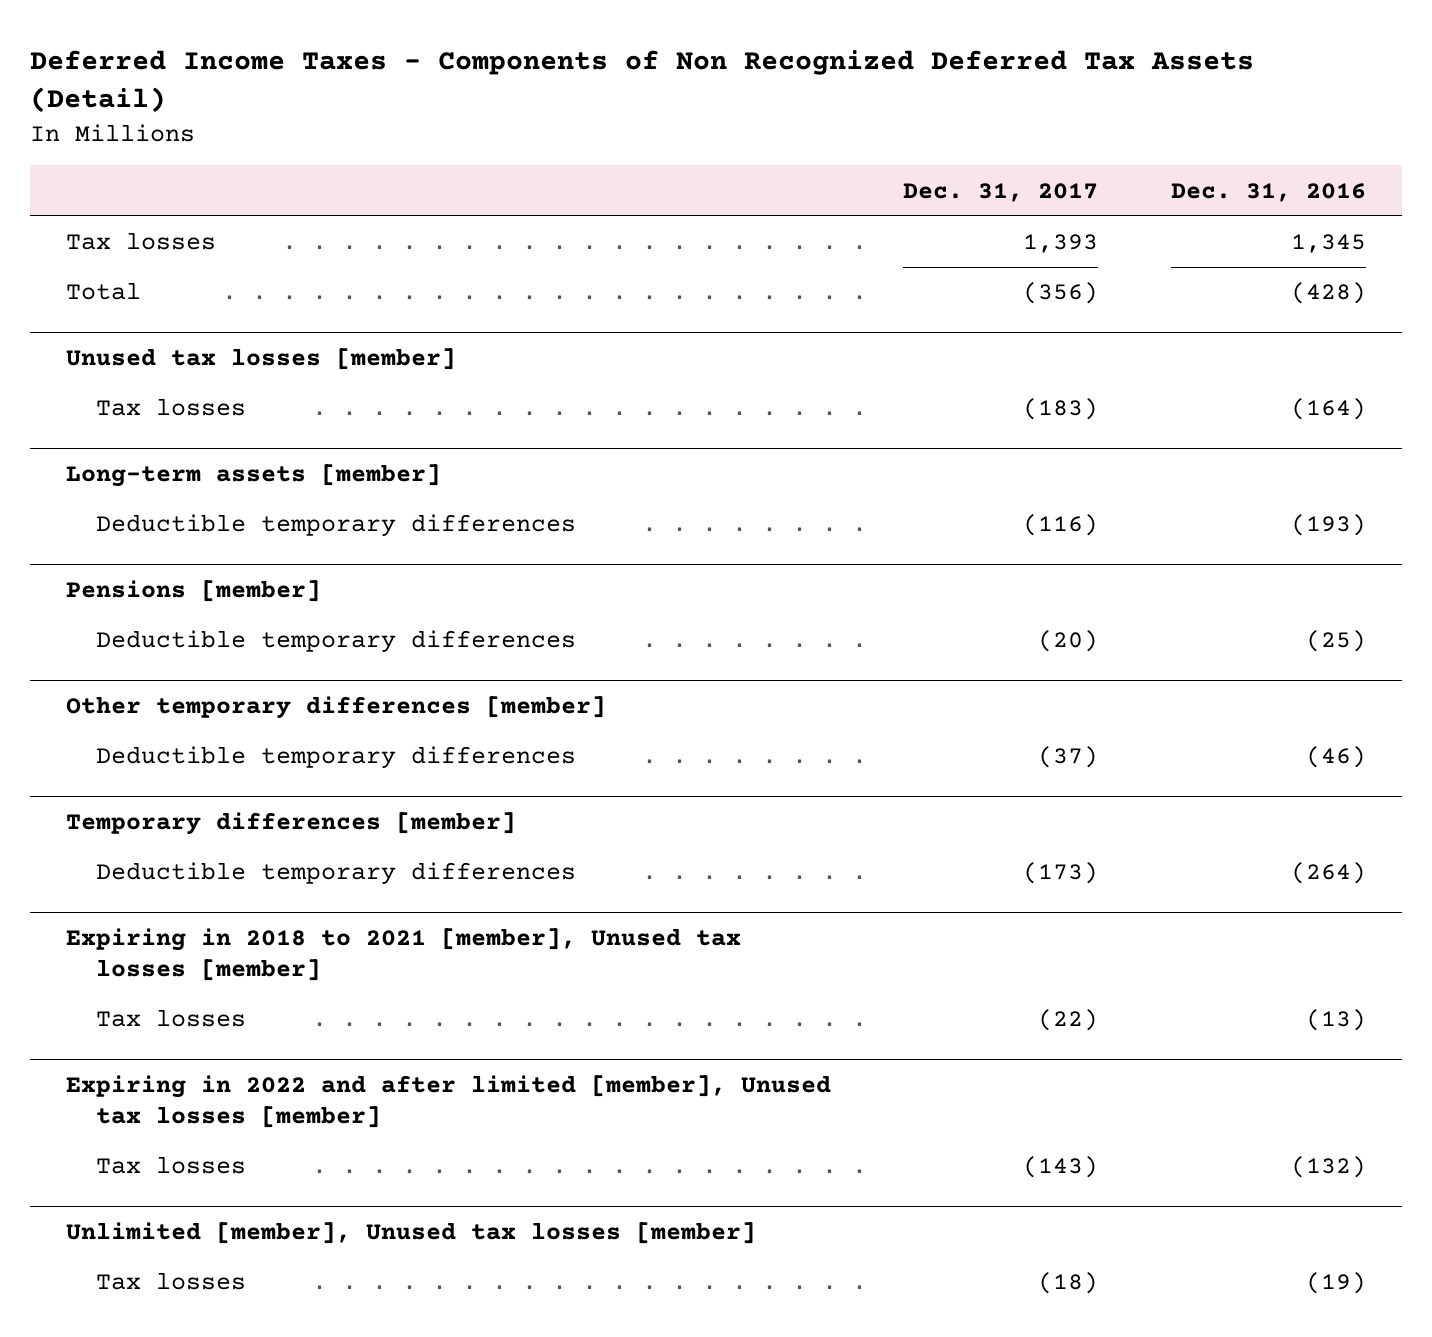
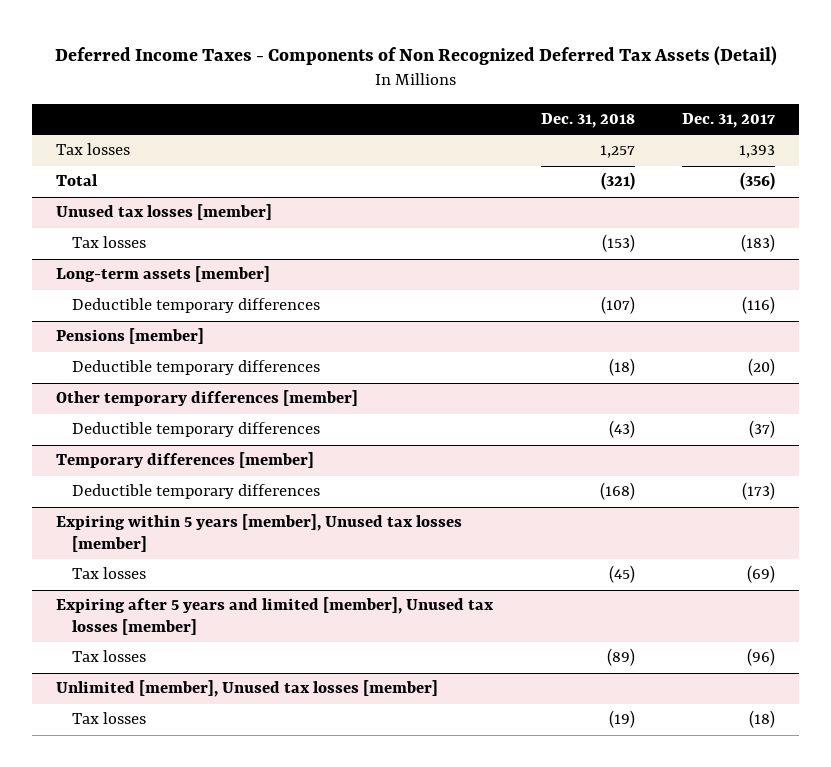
- | Dec. 31, 2017 | Dec. 31, 2016
+ | Dec. 31, 2018 | Dec. 31, 2017
- Expiring in 2018 to 2021 [member], Unused tax losses [member]
- Tax losses | (22) | (13)
- Expiring in 2022 and after limited [member], Unused tax losses [member]
- Tax losses | (143) | (132)
+ Expiring within 5 years [member], Unused tax losses [member]
+ Tax losses | (45) | (69)
+ Expiring after 5 years and limited [member], Unused tax losses [member]
+ Tax losses | (89) | (96)

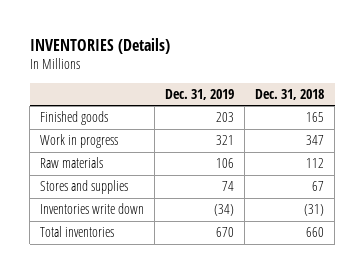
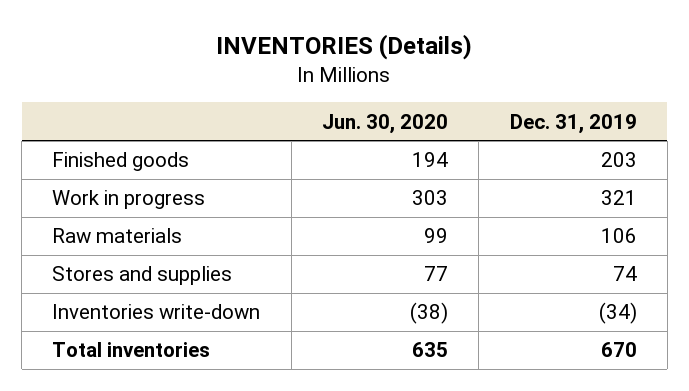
- | Dec. 31, 2019 | Dec. 31, 2018
+ | Jun. 30, 2020 | Dec. 31, 2019
- Inventories write down | (34) | (31)
+ Inventories write-down | (38) | (34)

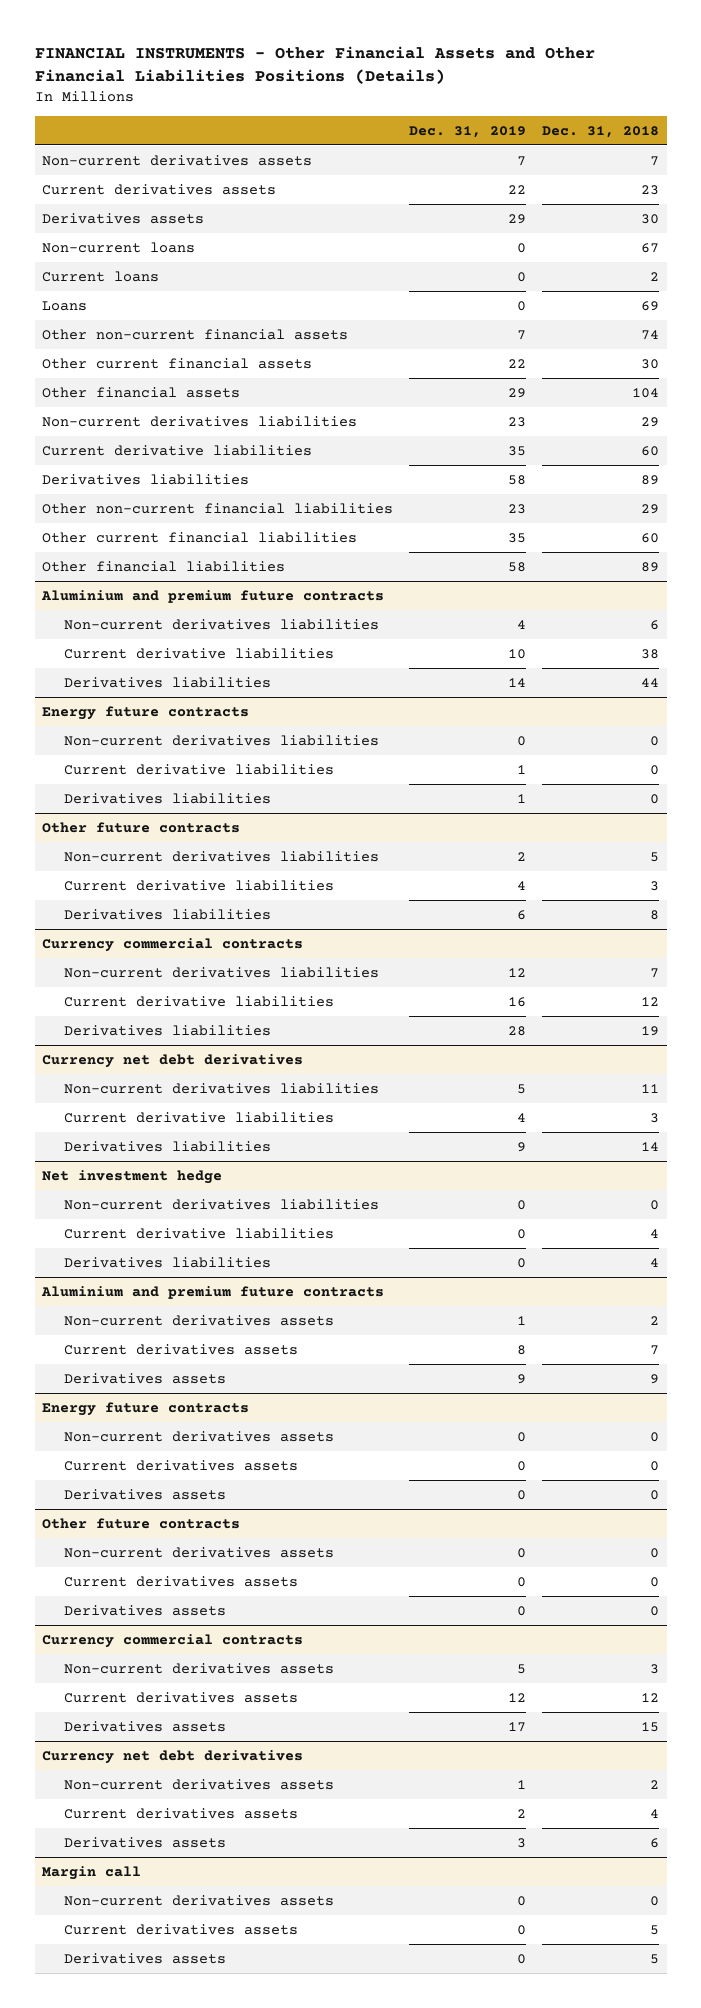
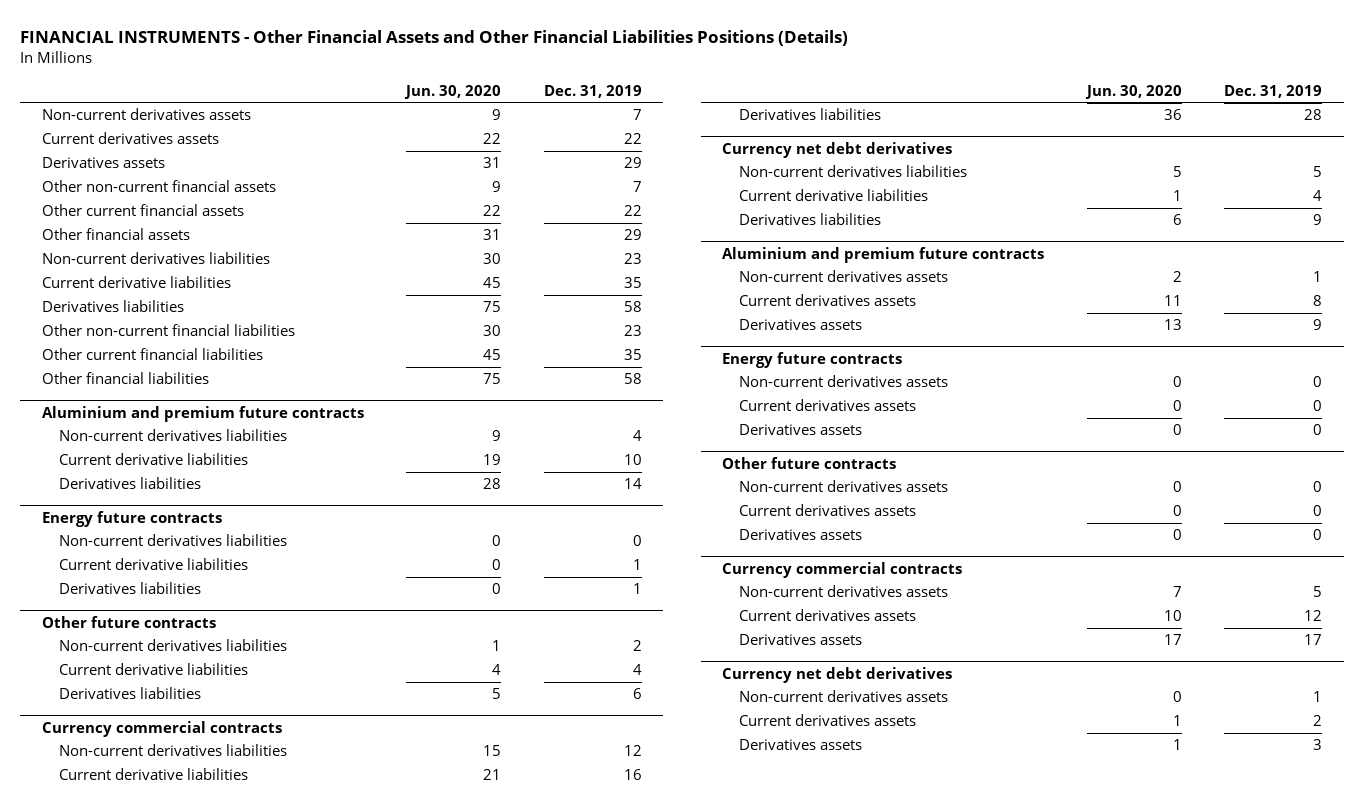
- | Dec. 31, 2019 | Dec. 31, 2018
+ | Jun. 30, 2020 | Dec. 31, 2019
- Non-current loans | 0 | 67
- Current loans | 0 | 2
- Loans | 0 | 69
- Net investment hedge
- Non-current derivatives liabilities | 0 | 0
- Current derivative liabilities | 0 | 4
- Derivatives liabilities | 0 | 4
- Margin call
- Non-current derivatives assets | 0 | 0
- Current derivatives assets | 0 | 5
- Derivatives assets | 0 | 5

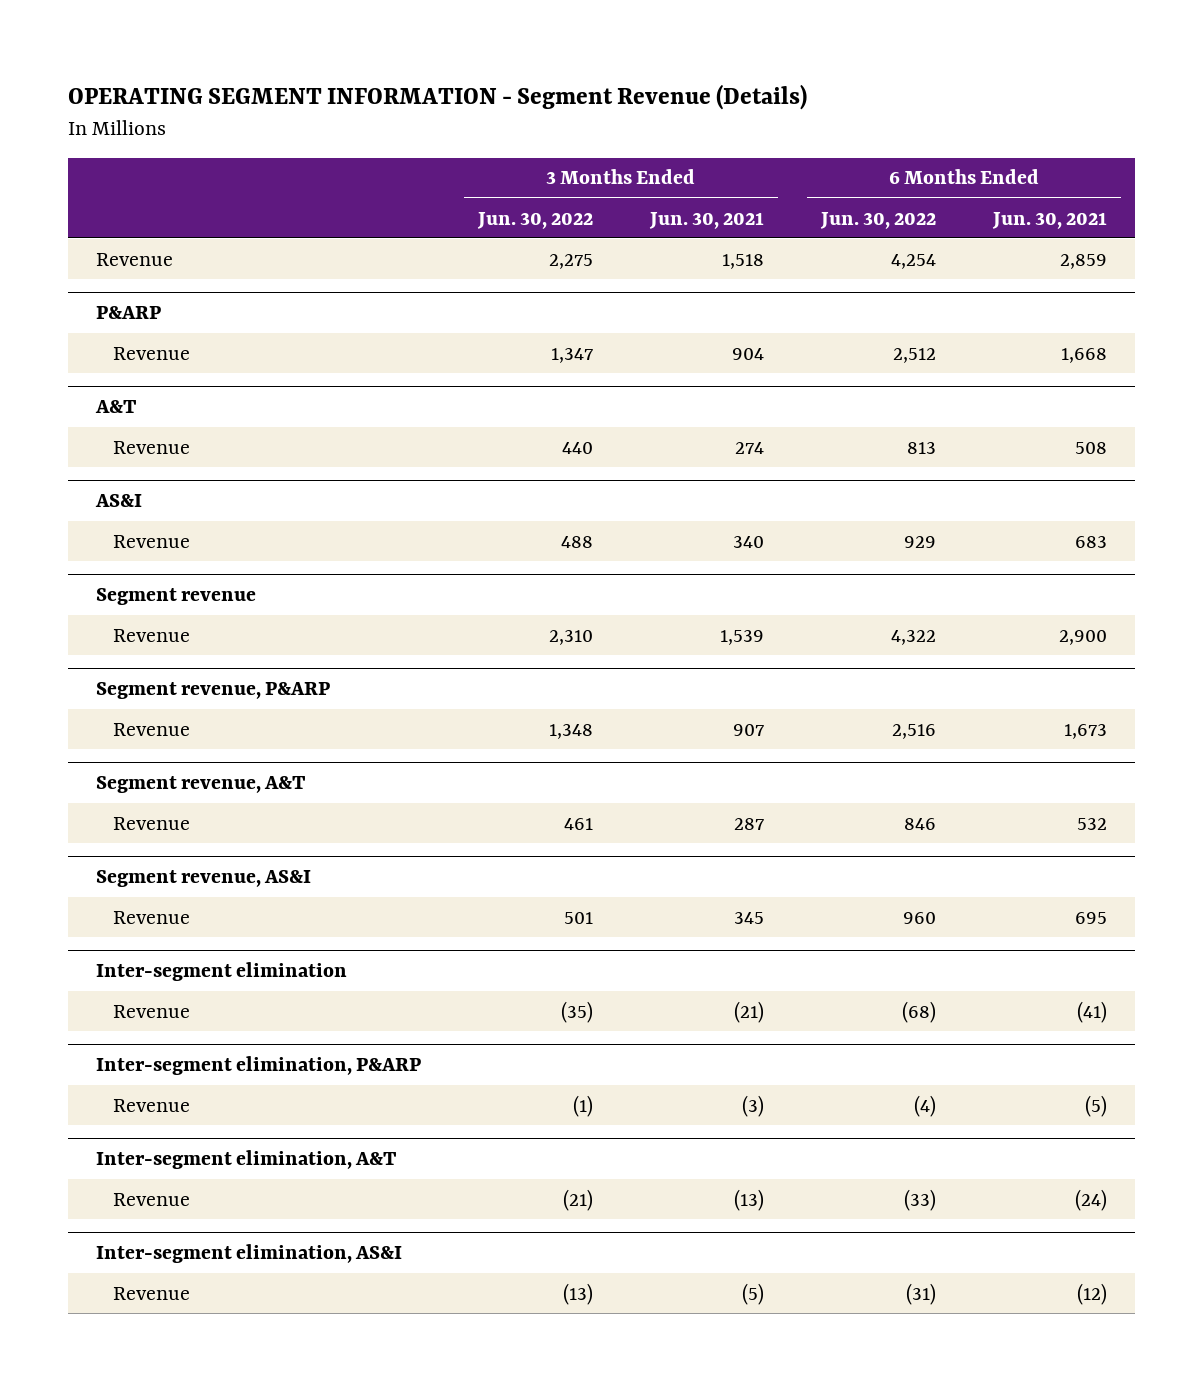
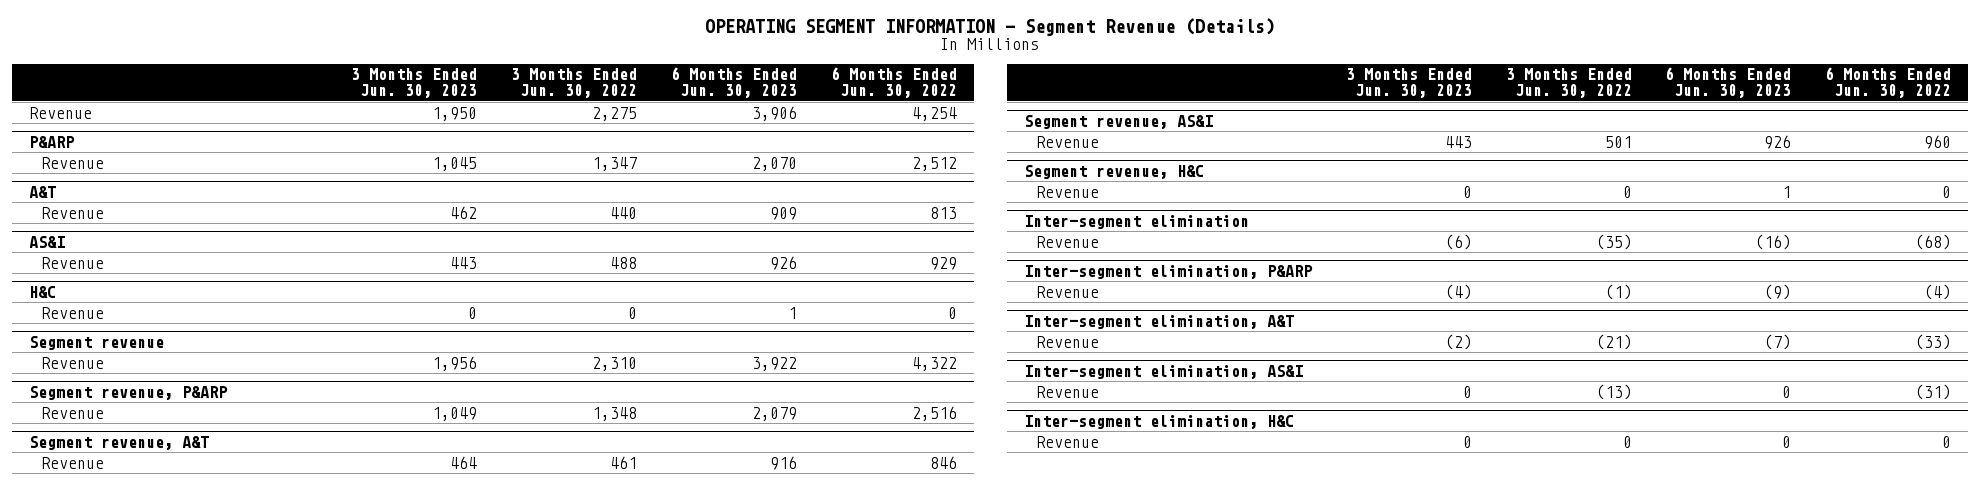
- | 3 Months Ended Jun. 30, 2022 | 3 Months Ended Jun. 30, 2021 | 6 Months Ended Jun. 30, 2022 | 6 Months Ended Jun. 30, 2021
+ | 3 Months Ended Jun. 30, 2023 | 3 Months Ended Jun. 30, 2022 | 6 Months Ended Jun. 30, 2023 | 6 Months Ended Jun. 30, 2022
+ H&C
+ Revenue | 0 | 0 | 1 | 0
+ Segment revenue, H&C
+ Revenue | 0 | 0 | 1 | 0
+ Inter-segment elimination, H&C
+ Revenue | 0 | 0 | 0 | 0

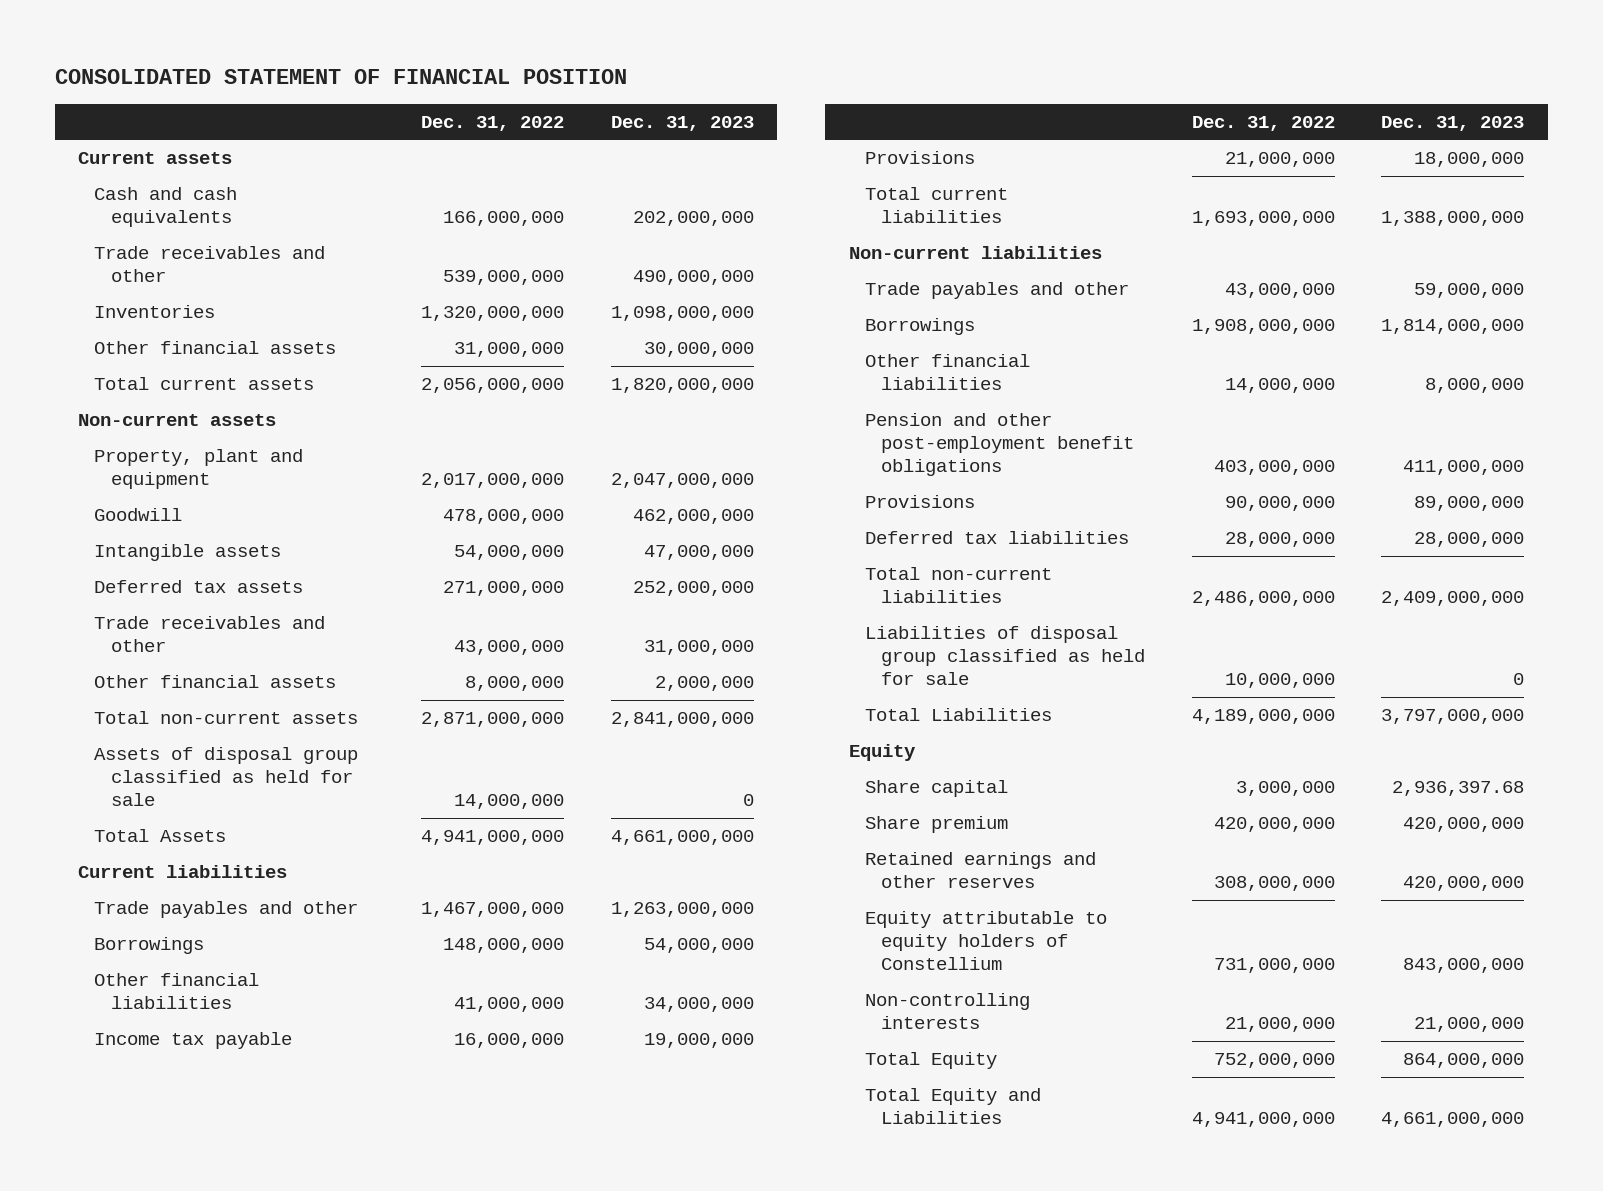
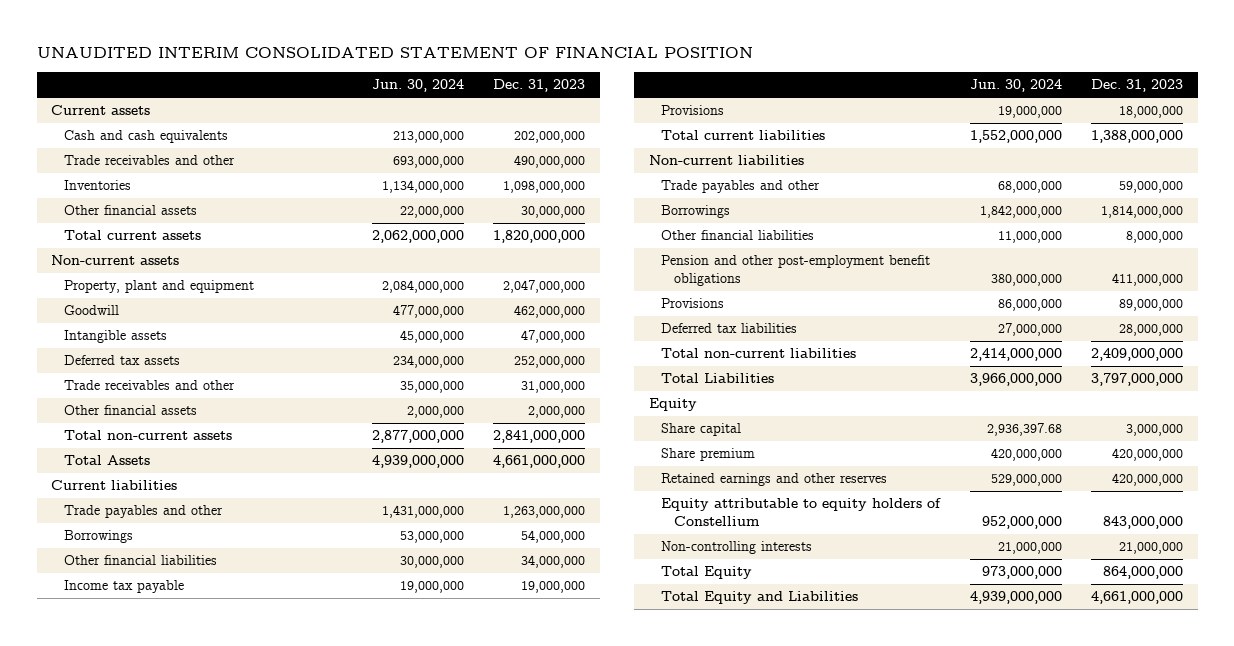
- CONSOLIDATED STATEMENT OF FINANCIAL POSITION
+ UNAUDITED INTERIM CONSOLIDATED STATEMENT OF FINANCIAL POSITION
- | Dec. 31, 2022 | Dec. 31, 2023
+ | Jun. 30, 2024 | Dec. 31, 2023
- Assets of disposal group classified as held for sale | 14,000,000 | 0
- Liabilities of disposal group classified as held for sale | 10,000,000 | 0
- Share capital | 3,000,000 | 2,936,397.68
+ Share capital | 2,936,397.68 | 3,000,000

